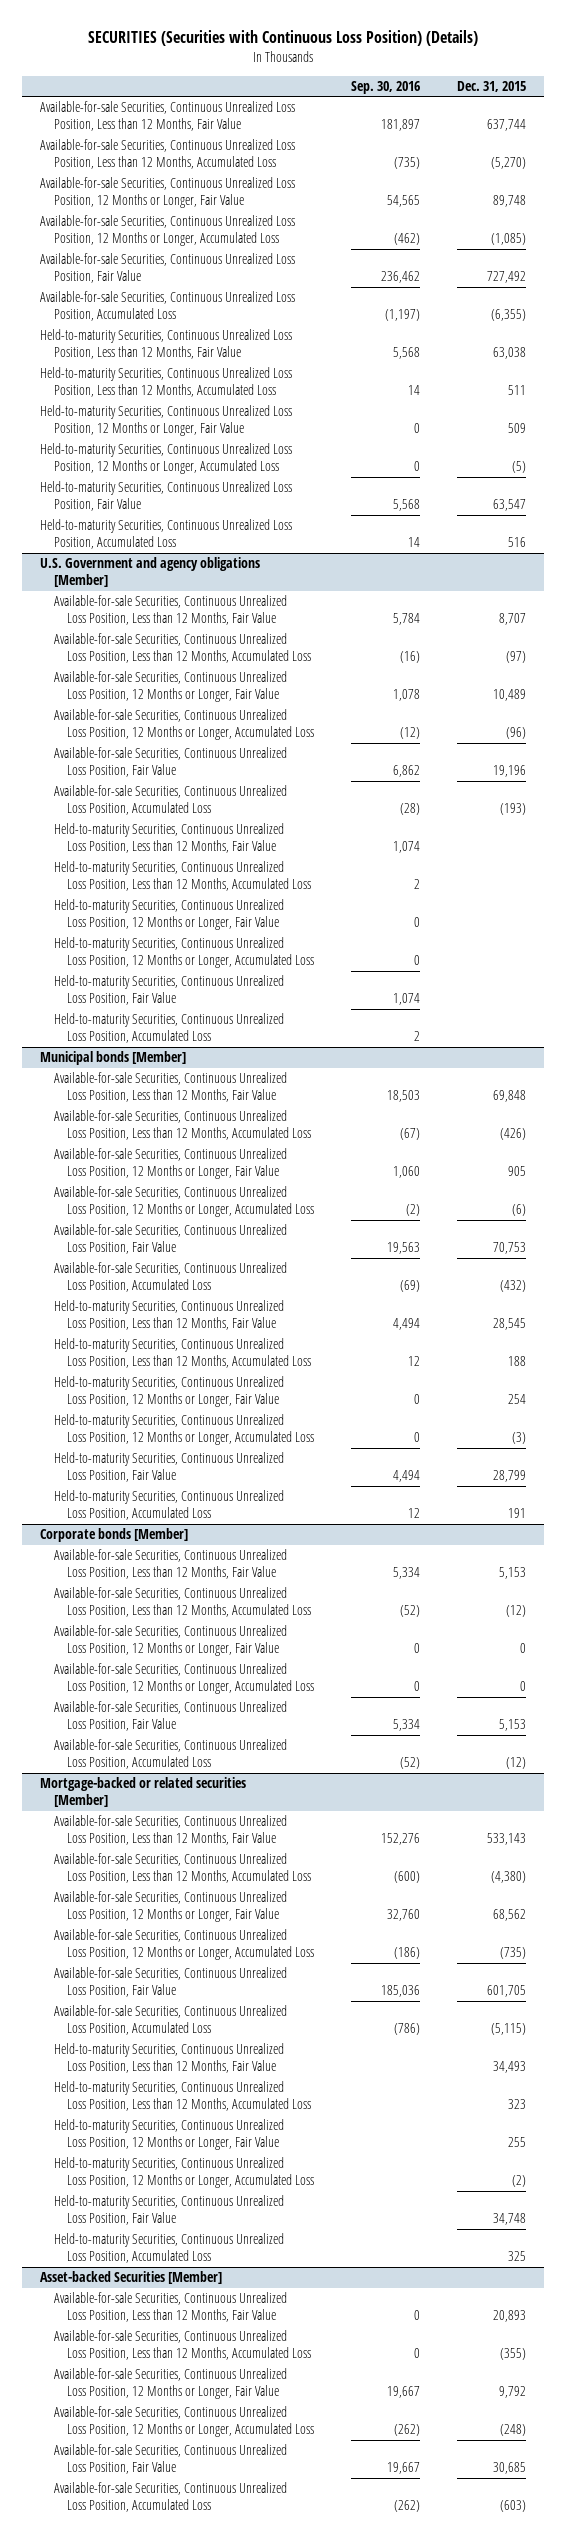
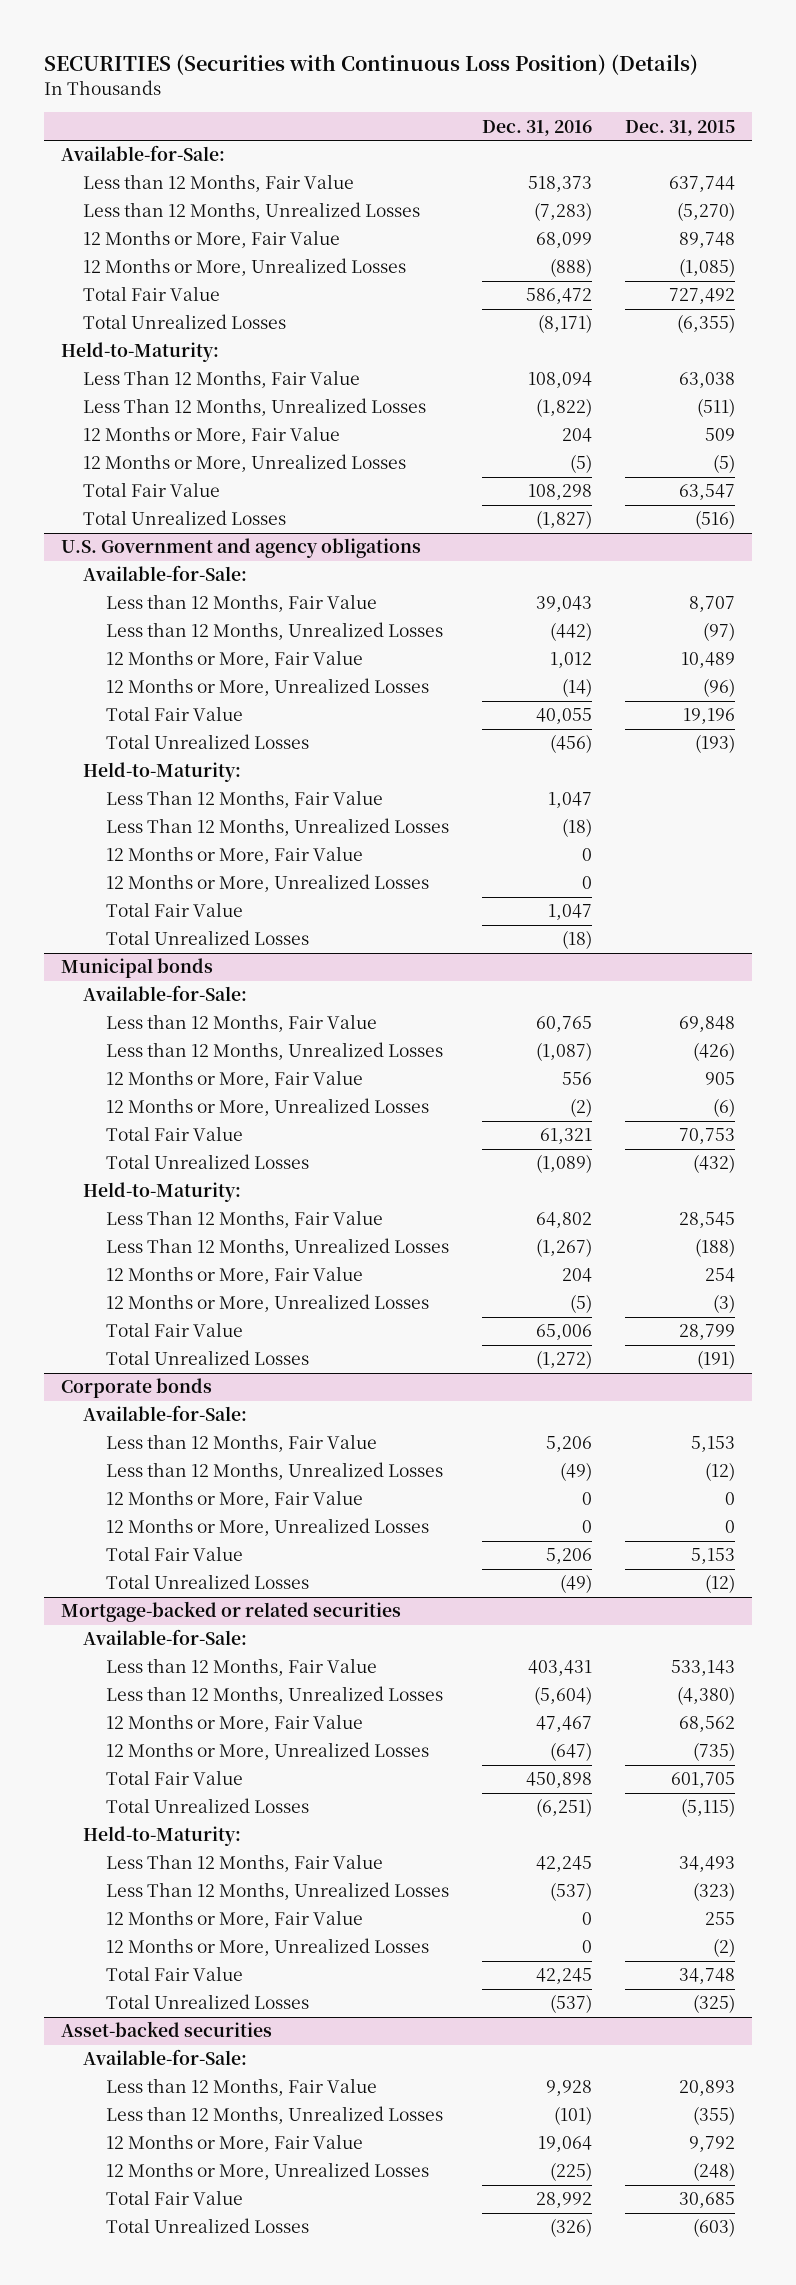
- | Sep. 30, 2016 | Dec. 31, 2015
+ | Dec. 31, 2016 | Dec. 31, 2015
- Available-for-sale Securities, Continuous Unrealized Loss Position, Less than 12 Months, Fair Value | 181,897 | 637,744
- Available-for-sale Securities, Continuous Unrealized Loss Position, Less than 12 Months, Accumulated Loss | (735) | (5,270)
- Available-for-sale Securities, Continuous Unrealized Loss Position, 12 Months or Longer, Fair Value | 54,565 | 89,748
- Available-for-sale Securities, Continuous Unrealized Loss Position, 12 Months or Longer, Accumulated Loss | (462) | (1,085)
- Available-for-sale Securities, Continuous Unrealized Loss Position, Fair Value | 236,462 | 727,492
- Available-for-sale Securities, Continuous Unrealized Loss Position, Accumulated Loss | (1,197) | (6,355)
- Held-to-maturity Securities, Continuous Unrealized Loss Position, Less than 12 Months, Fair Value | 5,568 | 63,038
- Held-to-maturity Securities, Continuous Unrealized Loss Position, Less than 12 Months, Accumulated Loss | 14 | 511
- Held-to-maturity Securities, Continuous Unrealized Loss Position, 12 Months or Longer, Fair Value | 0 | 509
- Held-to-maturity Securities, Continuous Unrealized Loss Position, 12 Months or Longer, Accumulated Loss | 0 | (5)
- Held-to-maturity Securities, Continuous Unrealized Loss Position, Fair Value | 5,568 | 63,547
- Held-to-maturity Securities, Continuous Unrealized Loss Position, Accumulated Loss | 14 | 516
- U.S. Government and agency obligations [Member]
- Available-for-sale Securities, Continuous Unrealized Loss Position, Less than 12 Months, Fair Value | 5,784 | 8,707
- Available-for-sale Securities, Continuous Unrealized Loss Position, Less than 12 Months, Accumulated Loss | (16) | (97)
- Available-for-sale Securities, Continuous Unrealized Loss Position, 12 Months or Longer, Fair Value | 1,078 | 10,489
- Available-for-sale Securities, Continuous Unrealized Loss Position, 12 Months or Longer, Accumulated Loss | (12) | (96)
- Available-for-sale Securities, Continuous Unrealized Loss Position, Fair Value | 6,862 | 19,196
- Available-for-sale Securities, Continuous Unrealized Loss Position, Accumulated Loss | (28) | (193)
- Held-to-maturity Securities, Continuous Unrealized Loss Position, Less than 12 Months, Fair Value | 1,074 |
- Held-to-maturity Securities, Continuous Unrealized Loss Position, Less than 12 Months, Accumulated Loss | 2 |
- Held-to-maturity Securities, Continuous Unrealized Loss Position, 12 Months or Longer, Fair Value | 0 |
- Held-to-maturity Securities, Continuous Unrealized Loss Position, 12 Months or Longer, Accumulated Loss | 0 |
- Held-to-maturity Securities, Continuous Unrealized Loss Position, Fair Value | 1,074 |
- Held-to-maturity Securities, Continuous Unrealized Loss Position, Accumulated Loss | 2 |
- Municipal bonds [Member]
- Available-for-sale Securities, Continuous Unrealized Loss Position, Less than 12 Months, Fair Value | 18,503 | 69,848
- Available-for-sale Securities, Continuous Unrealized Loss Position, Less than 12 Months, Accumulated Loss | (67) | (426)
- Available-for-sale Securities, Continuous Unrealized Loss Position, 12 Months or Longer, Fair Value | 1,060 | 905
- Available-for-sale Securities, Continuous Unrealized Loss Position, 12 Months or Longer, Accumulated Loss | (2) | (6)
- Available-for-sale Securities, Continuous Unrealized Loss Position, Fair Value | 19,563 | 70,753
- Available-for-sale Securities, Continuous Unrealized Loss Position, Accumulated Loss | (69) | (432)
- Held-to-maturity Securities, Continuous Unrealized Loss Position, Less than 12 Months, Fair Value | 4,494 | 28,545
- Held-to-maturity Securities, Continuous Unrealized Loss Position, Less than 12 Months, Accumulated Loss | 12 | 188
- Held-to-maturity Securities, Continuous Unrealized Loss Position, 12 Months or Longer, Fair Value | 0 | 254
- Held-to-maturity Securities, Continuous Unrealized Loss Position, 12 Months or Longer, Accumulated Loss | 0 | (3)
- Held-to-maturity Securities, Continuous Unrealized Loss Position, Fair Value | 4,494 | 28,799
- Held-to-maturity Securities, Continuous Unrealized Loss Position, Accumulated Loss | 12 | 191
- Corporate bonds [Member]
- Available-for-sale Securities, Continuous Unrealized Loss Position, Less than 12 Months, Fair Value | 5,334 | 5,153
- Available-for-sale Securities, Continuous Unrealized Loss Position, Less than 12 Months, Accumulated Loss | (52) | (12)
- Available-for-sale Securities, Continuous Unrealized Loss Position, 12 Months or Longer, Fair Value | 0 | 0
- Available-for-sale Securities, Continuous Unrealized Loss Position, 12 Months or Longer, Accumulated Loss | 0 | 0
- Available-for-sale Securities, Continuous Unrealized Loss Position, Fair Value | 5,334 | 5,153
- Available-for-sale Securities, Continuous Unrealized Loss Position, Accumulated Loss | (52) | (12)
- Mortgage-backed or related securities [Member]
- Available-for-sale Securities, Continuous Unrealized Loss Position, Less than 12 Months, Fair Value | 152,276 | 533,143
- Available-for-sale Securities, Continuous Unrealized Loss Position, Less than 12 Months, Accumulated Loss | (600) | (4,380)
- Available-for-sale Securities, Continuous Unrealized Loss Position, 12 Months or Longer, Fair Value | 32,760 | 68,562
- Available-for-sale Securities, Continuous Unrealized Loss Position, 12 Months or Longer, Accumulated Loss | (186) | (735)
- Available-for-sale Securities, Continuous Unrealized Loss Position, Fair Value | 185,036 | 601,705
- Available-for-sale Securities, Continuous Unrealized Loss Position, Accumulated Loss | (786) | (5,115)
- Held-to-maturity Securities, Continuous Unrealized Loss Position, Less than 12 Months, Fair Value | | 34,493
- Held-to-maturity Securities, Continuous Unrealized Loss Position, Less than 12 Months, Accumulated Loss | | 323
- Held-to-maturity Securities, Continuous Unrealized Loss Position, 12 Months or Longer, Fair Value | | 255
- Held-to-maturity Securities, Continuous Unrealized Loss Position, 12 Months or Longer, Accumulated Loss | | (2)
- Held-to-maturity Securities, Continuous Unrealized Loss Position, Fair Value | | 34,748
- Held-to-maturity Securities, Continuous Unrealized Loss Position, Accumulated Loss | | 325
- Asset-backed Securities [Member]
- Available-for-sale Securities, Continuous Unrealized Loss Position, Less than 12 Months, Fair Value | 0 | 20,893
- Available-for-sale Securities, Continuous Unrealized Loss Position, Less than 12 Months, Accumulated Loss | 0 | (355)
- Available-for-sale Securities, Continuous Unrealized Loss Position, 12 Months or Longer, Fair Value | 19,667 | 9,792
- Available-for-sale Securities, Continuous Unrealized Loss Position, 12 Months or Longer, Accumulated Loss | (262) | (248)
- Available-for-sale Securities, Continuous Unrealized Loss Position, Fair Value | 19,667 | 30,685
- Available-for-sale Securities, Continuous Unrealized Loss Position, Accumulated Loss | (262) | (603)
+ Available-for-Sale:
+ Less than 12 Months, Fair Value | 518,373 | 637,744
+ Less than 12 Months, Unrealized Losses | (7,283) | (5,270)
+ 12 Months or More, Fair Value | 68,099 | 89,748
+ 12 Months or More, Unrealized Losses | (888) | (1,085)
+ Total Fair Value | 586,472 | 727,492
+ Total Unrealized Losses | (8,171) | (6,355)
+ Held-to-Maturity:
+ Less Than 12 Months, Fair Value | 108,094 | 63,038
+ Less Than 12 Months, Unrealized Losses | (1,822) | (511)
+ 12 Months or More, Fair Value | 204 | 509
+ 12 Months or More, Unrealized Losses | (5) | (5)
+ Total Fair Value | 108,298 | 63,547
+ Total Unrealized Losses | (1,827) | (516)
+ U.S. Government and agency obligations
+ Available-for-Sale:
+ Less than 12 Months, Fair Value | 39,043 | 8,707
+ Less than 12 Months, Unrealized Losses | (442) | (97)
+ 12 Months or More, Fair Value | 1,012 | 10,489
+ 12 Months or More, Unrealized Losses | (14) | (96)
+ Total Fair Value | 40,055 | 19,196
+ Total Unrealized Losses | (456) | (193)
+ Held-to-Maturity:
+ Less Than 12 Months, Fair Value | 1,047 |
+ Less Than 12 Months, Unrealized Losses | (18) |
+ 12 Months or More, Fair Value | 0 |
+ 12 Months or More, Unrealized Losses | 0 |
+ Total Fair Value | 1,047 |
+ Total Unrealized Losses | (18) |
+ Municipal bonds
+ Available-for-Sale:
+ Less than 12 Months, Fair Value | 60,765 | 69,848
+ Less than 12 Months, Unrealized Losses | (1,087) | (426)
+ 12 Months or More, Fair Value | 556 | 905
+ 12 Months or More, Unrealized Losses | (2) | (6)
+ Total Fair Value | 61,321 | 70,753
+ Total Unrealized Losses | (1,089) | (432)
+ Held-to-Maturity:
+ Less Than 12 Months, Fair Value | 64,802 | 28,545
+ Less Than 12 Months, Unrealized Losses | (1,267) | (188)
+ 12 Months or More, Fair Value | 204 | 254
+ 12 Months or More, Unrealized Losses | (5) | (3)
+ Total Fair Value | 65,006 | 28,799
+ Total Unrealized Losses | (1,272) | (191)
+ Corporate bonds
+ Available-for-Sale:
+ Less than 12 Months, Fair Value | 5,206 | 5,153
+ Less than 12 Months, Unrealized Losses | (49) | (12)
+ 12 Months or More, Fair Value | 0 | 0
+ 12 Months or More, Unrealized Losses | 0 | 0
+ Total Fair Value | 5,206 | 5,153
+ Total Unrealized Losses | (49) | (12)
+ Mortgage-backed or related securities
+ Available-for-Sale:
+ Less than 12 Months, Fair Value | 403,431 | 533,143
+ Less than 12 Months, Unrealized Losses | (5,604) | (4,380)
+ 12 Months or More, Fair Value | 47,467 | 68,562
+ 12 Months or More, Unrealized Losses | (647) | (735)
+ Total Fair Value | 450,898 | 601,705
+ Total Unrealized Losses | (6,251) | (5,115)
+ Held-to-Maturity:
+ Less Than 12 Months, Fair Value | 42,245 | 34,493
+ Less Than 12 Months, Unrealized Losses | (537) | (323)
+ 12 Months or More, Fair Value | 0 | 255
+ 12 Months or More, Unrealized Losses | 0 | (2)
+ Total Fair Value | 42,245 | 34,748
+ Total Unrealized Losses | (537) | (325)
+ Asset-backed securities
+ Available-for-Sale:
+ Less than 12 Months, Fair Value | 9,928 | 20,893
+ Less than 12 Months, Unrealized Losses | (101) | (355)
+ 12 Months or More, Fair Value | 19,064 | 9,792
+ 12 Months or More, Unrealized Losses | (225) | (248)
+ Total Fair Value | 28,992 | 30,685
+ Total Unrealized Losses | (326) | (603)

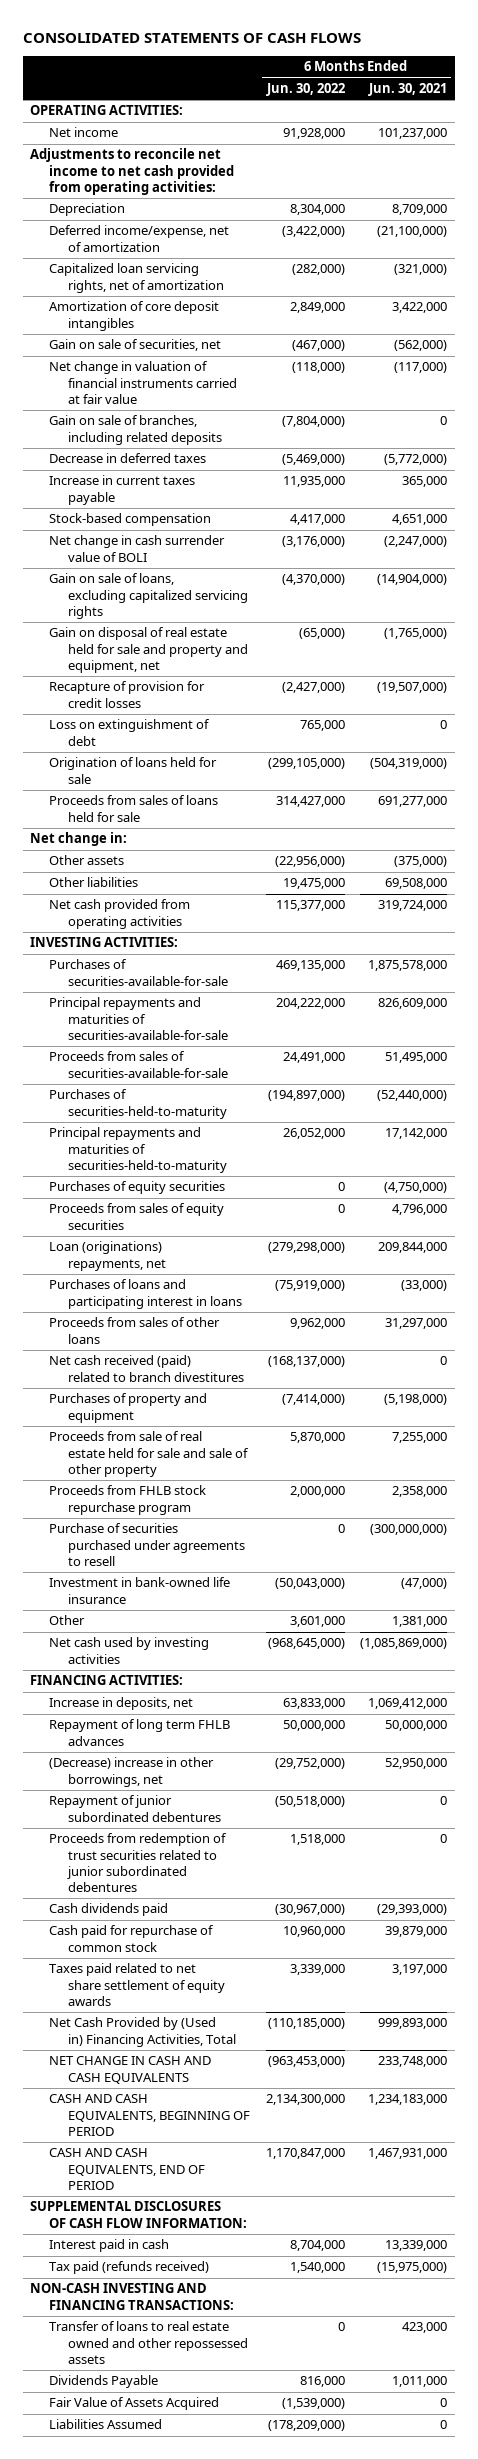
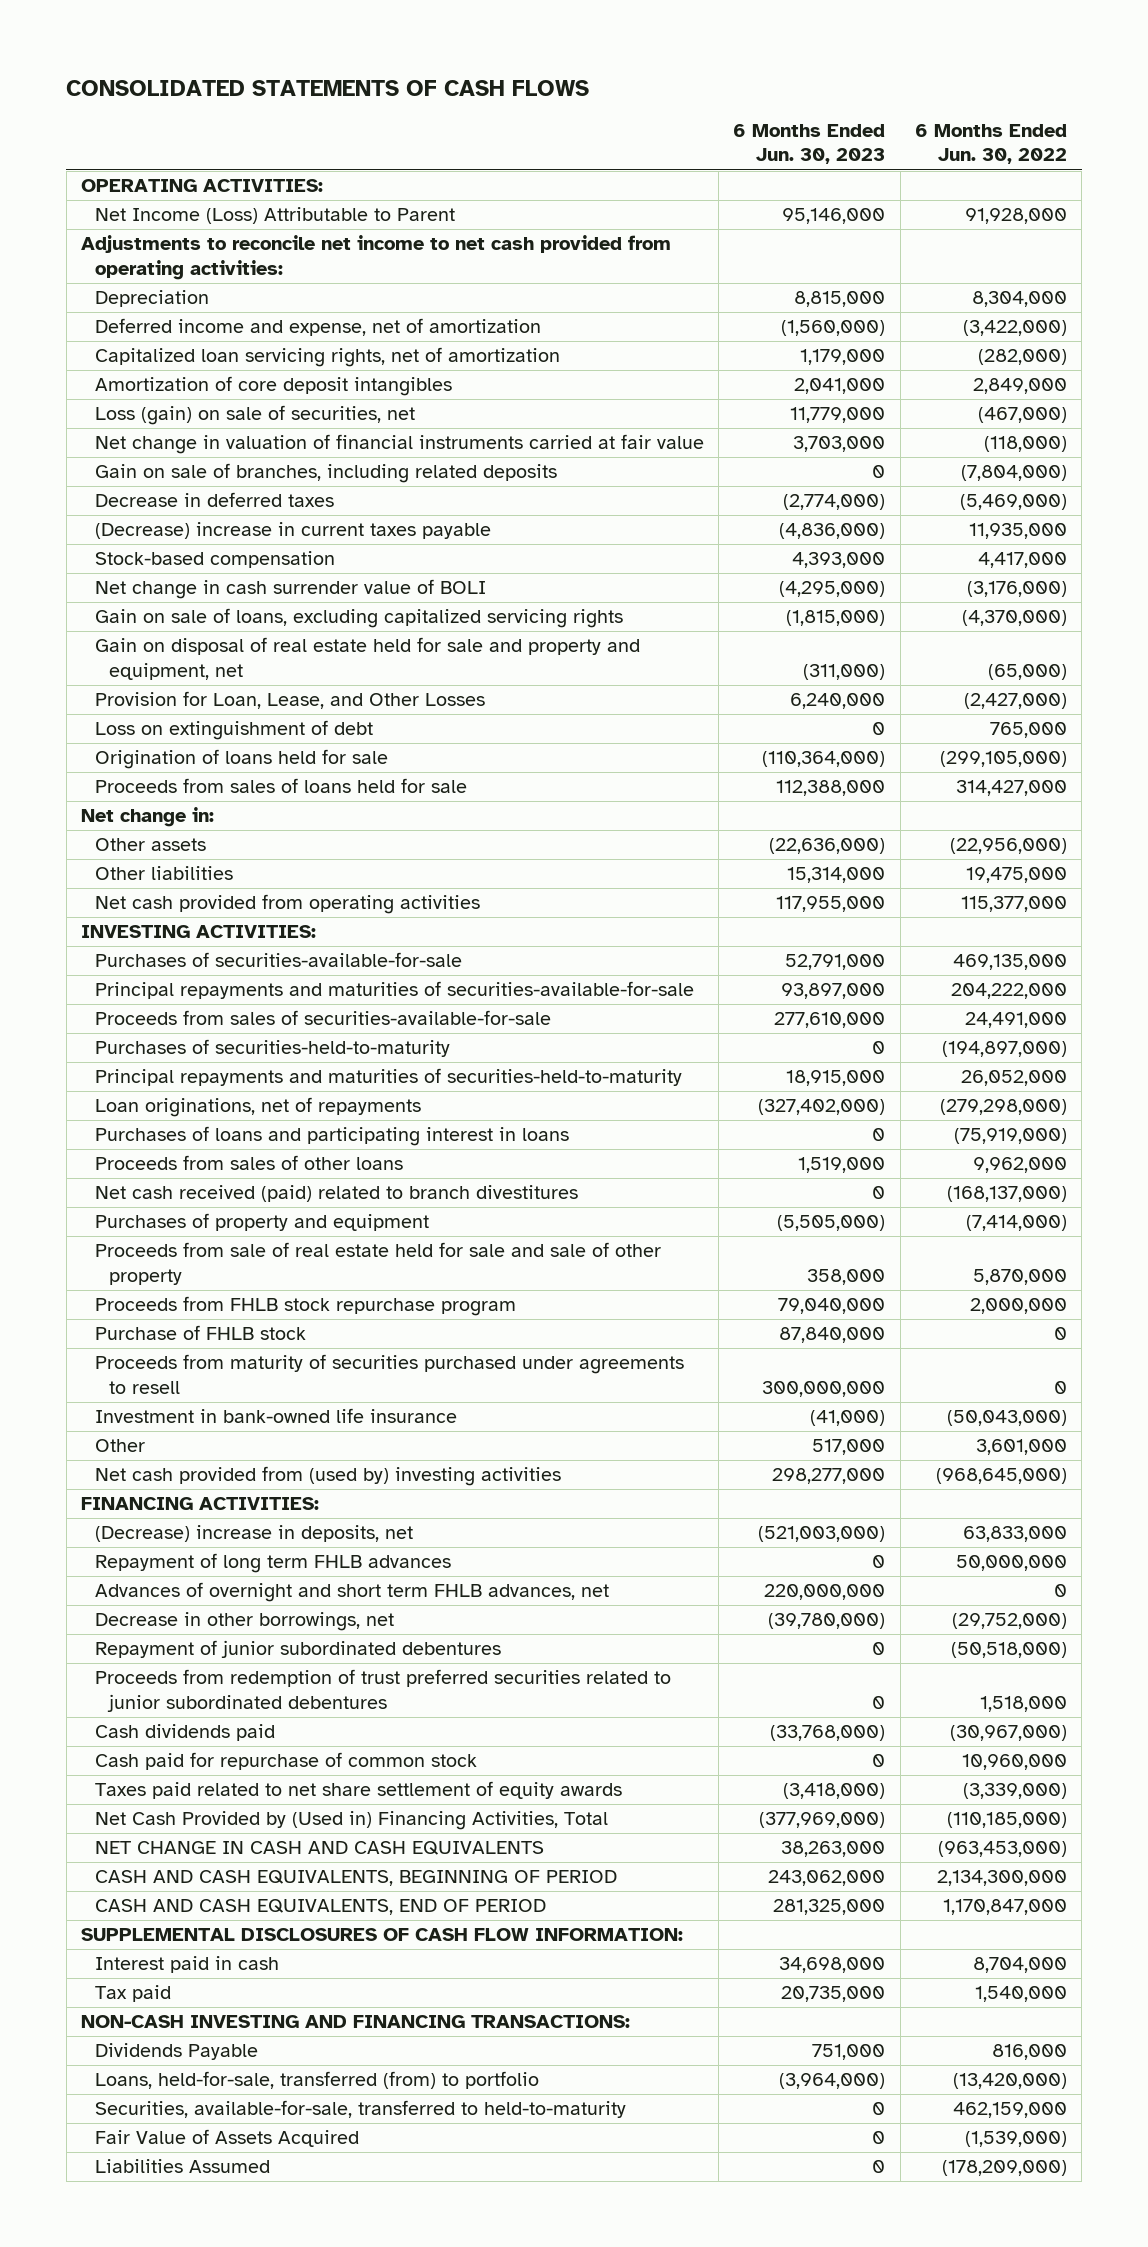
- | 6 Months Ended Jun. 30, 2022 | 6 Months Ended Jun. 30, 2021
+ | 6 Months Ended Jun. 30, 2023 | 6 Months Ended Jun. 30, 2022
- Net income | 91,928,000 | 101,237,000
+ Net Income (Loss) Attributable to Parent | 95,146,000 | 91,928,000
- Deferred income/expense, net of amortization | (3,422,000) | (21,100,000)
+ Deferred income and expense, net of amortization | (1,560,000) | (3,422,000)
- Gain on sale of securities, net | (467,000) | (562,000)
+ Loss (gain) on sale of securities, net | 11,779,000 | (467,000)
- Increase in current taxes payable | 11,935,000 | 365,000
+ (Decrease) increase in current taxes payable | (4,836,000) | 11,935,000
- Recapture of provision for credit losses | (2,427,000) | (19,507,000)
+ Provision for Loan, Lease, and Other Losses | 6,240,000 | (2,427,000)
- Purchases of equity securities | 0 | (4,750,000)
- Proceeds from sales of equity securities | 0 | 4,796,000
- Loan (originations) repayments, net | (279,298,000) | 209,844,000
+ Loan originations, net of repayments | (327,402,000) | (279,298,000)
- Purchase of securities purchased under agreements to resell | 0 | (300,000,000)
+ Purchase of FHLB stock | 87,840,000 | 0
+ Proceeds from maturity of securities purchased under agreements to resell | 300,000,000 | 0
- Net cash used by investing activities | (968,645,000) | (1,085,869,000)
+ Net cash provided from (used by) investing activities | 298,277,000 | (968,645,000)
- Increase in deposits, net | 63,833,000 | 1,069,412,000
+ (Decrease) increase in deposits, net | (521,003,000) | 63,833,000
- (Decrease) increase in other borrowings, net | (29,752,000) | 52,950,000
+ Advances of overnight and short term FHLB advances, net | 220,000,000 | 0
+ Decrease in other borrowings, net | (39,780,000) | (29,752,000)
- Proceeds from redemption of trust securities related to junior subordinated debentures | 1,518,000 | 0
+ Proceeds from redemption of trust preferred securities related to junior subordinated debentures | 0 | 1,518,000
- Taxes paid related to net share settlement of equity awards | 3,339,000 | 3,197,000
+ Taxes paid related to net share settlement of equity awards | (3,418,000) | (3,339,000)
- Tax paid (refunds received) | 1,540,000 | (15,975,000)
+ Tax paid | 20,735,000 | 1,540,000
- Transfer of loans to real estate owned and other repossessed assets | 0 | 423,000
+ Loans, held-for-sale, transferred (from) to portfolio | (3,964,000) | (13,420,000)
+ Securities, available-for-sale, transferred to held-to-maturity | 0 | 462,159,000

